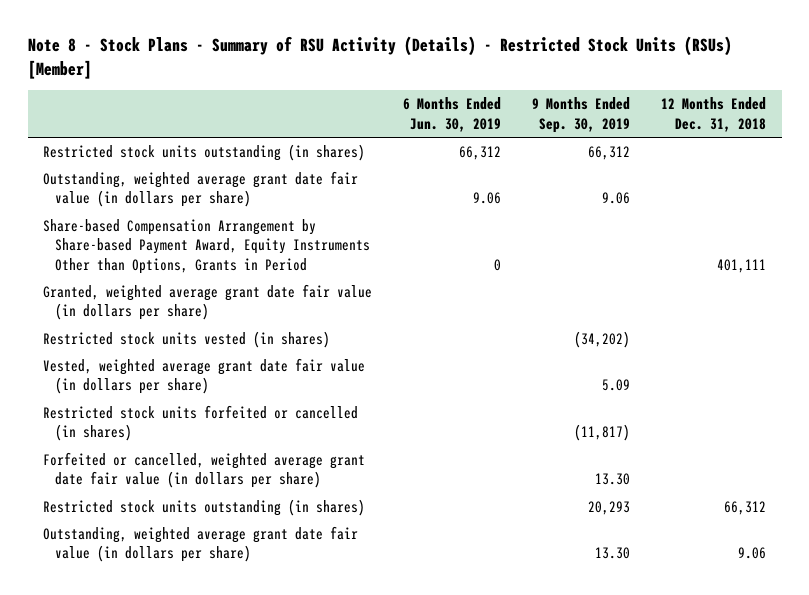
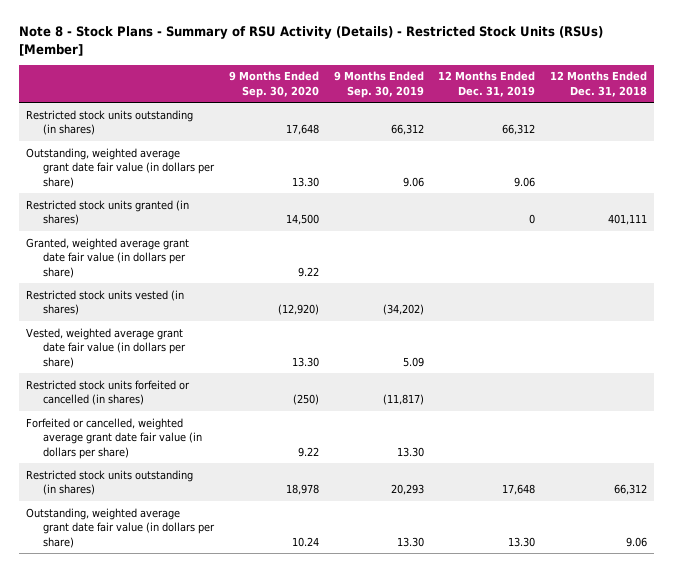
- | 6 Months Ended Jun. 30, 2019 | 9 Months Ended Sep. 30, 2019 | 12 Months Ended Dec. 31, 2018
+ | 9 Months Ended Sep. 30, 2020 | 9 Months Ended Sep. 30, 2019 | 12 Months Ended Dec. 31, 2019 | 12 Months Ended Dec. 31, 2018
- Share-based Compensation Arrangement by Share-based Payment Award, Equity Instruments Other than Options, Grants in Period | 0 | | 401,111
+ Restricted stock units granted (in shares) | 14,500 | | 0 | 401,111

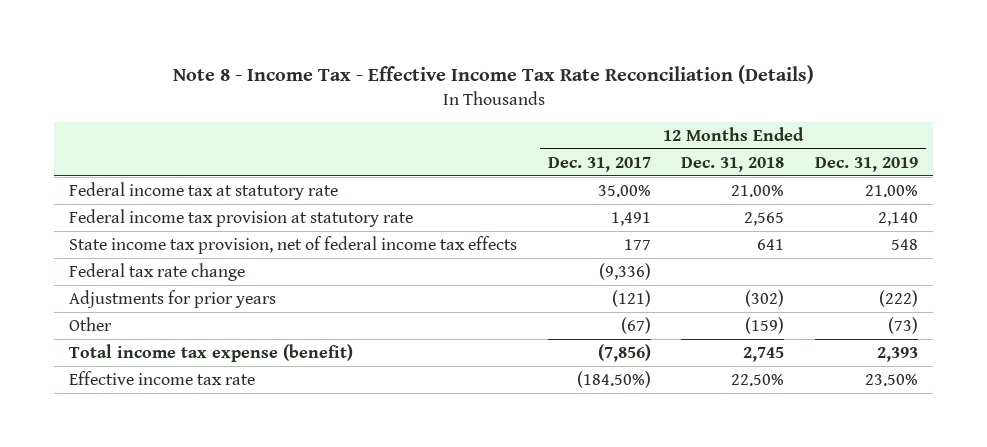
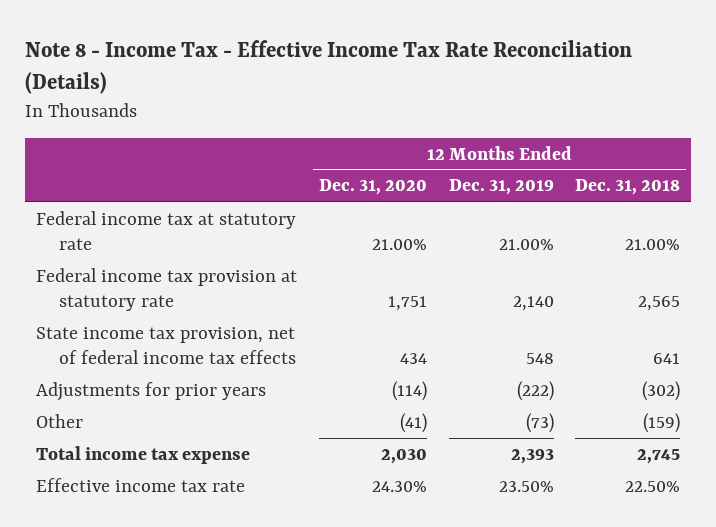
- | 12 Months Ended Dec. 31, 2017 | 12 Months Ended Dec. 31, 2018 | 12 Months Ended Dec. 31, 2019
+ | 12 Months Ended Dec. 31, 2020 | 12 Months Ended Dec. 31, 2019 | 12 Months Ended Dec. 31, 2018
- Federal tax rate change | (9,336) | |
- Total income tax expense (benefit) | (7,856) | 2,745 | 2,393
+ Total income tax expense | 2,030 | 2,393 | 2,745

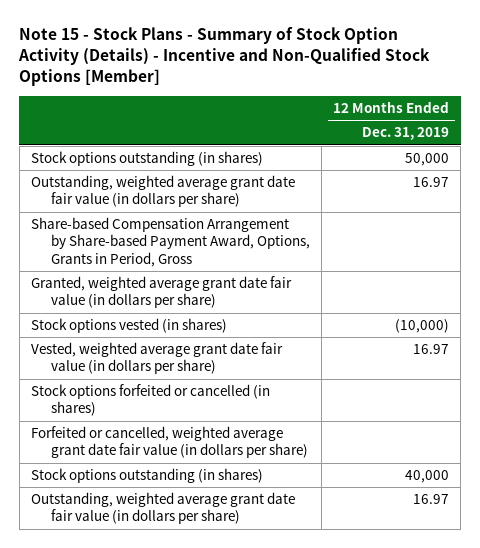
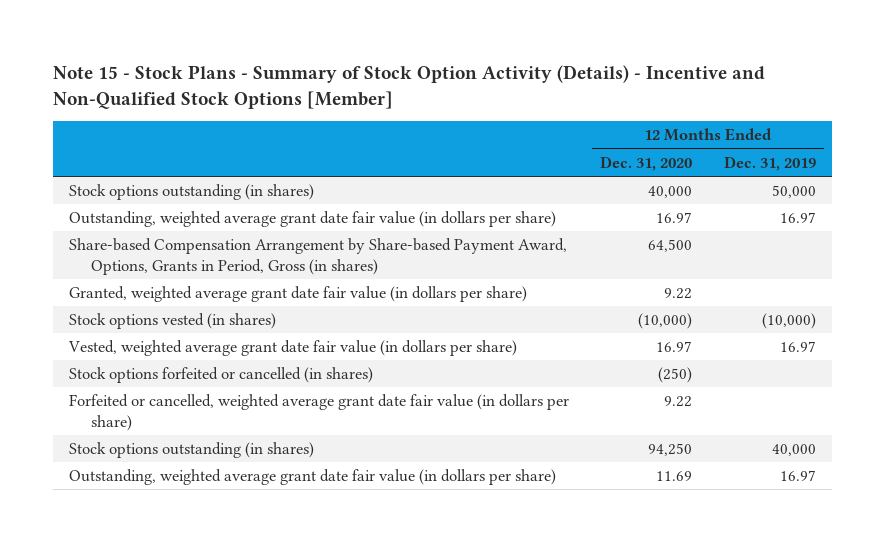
- | 12 Months Ended Dec. 31, 2019
+ | 12 Months Ended Dec. 31, 2020 | 12 Months Ended Dec. 31, 2019
- Share-based Compensation Arrangement by Share-based Payment Award, Options, Grants in Period, Gross
+ Share-based Compensation Arrangement by Share-based Payment Award, Options, Grants in Period, Gross (in shares) | 64,500 |

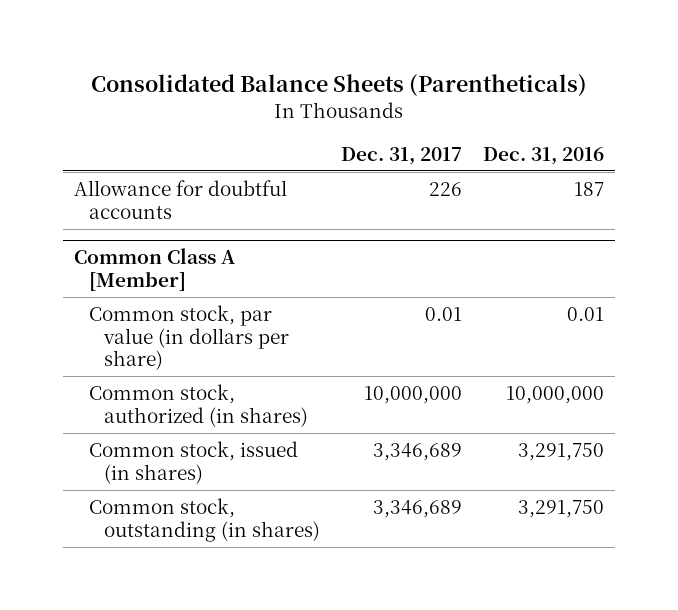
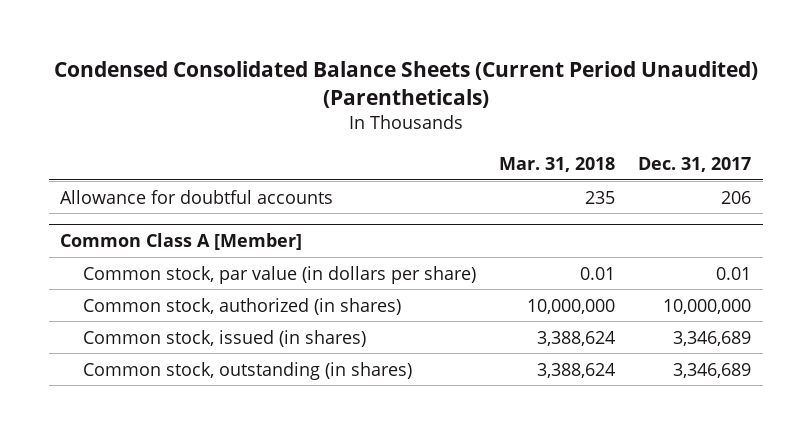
- Consolidated Balance Sheets (Parentheticals)
+ Condensed Consolidated Balance Sheets (Current Period Unaudited) (Parentheticals)
- | Dec. 31, 2017 | Dec. 31, 2016
+ | Mar. 31, 2018 | Dec. 31, 2017
- Allowance for doubtful accounts | 226 | 187
+ Allowance for doubtful accounts | 235 | 206

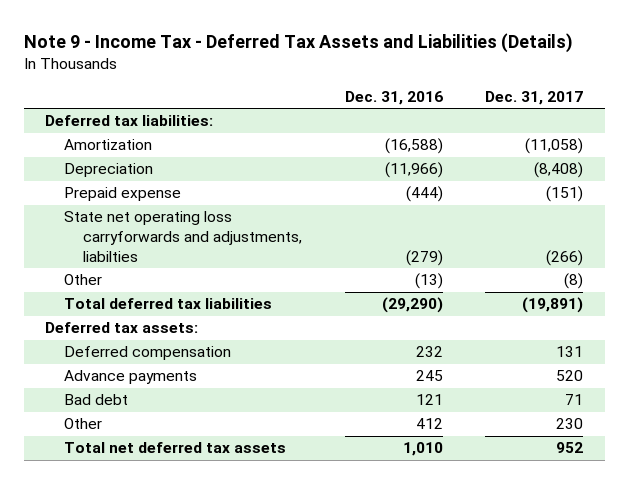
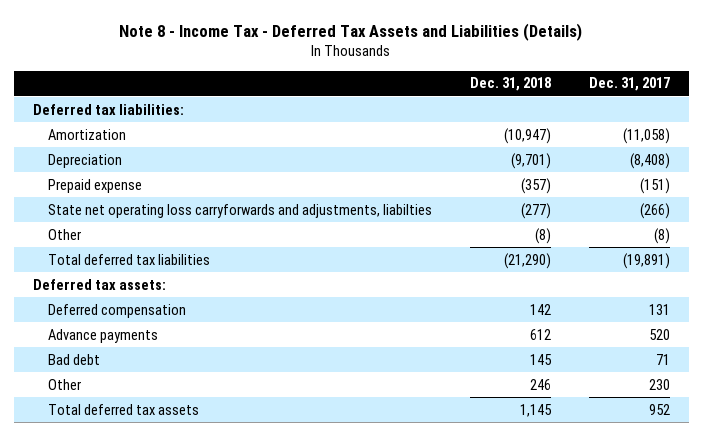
- Note 9 - Income Tax - Deferred Tax Assets and Liabilities (Details)
+ Note 8 - Income Tax - Deferred Tax Assets and Liabilities (Details)
- | Dec. 31, 2016 | Dec. 31, 2017
+ | Dec. 31, 2018 | Dec. 31, 2017
- Total net deferred tax assets | 1,010 | 952
+ Total deferred tax assets | 1,145 | 952

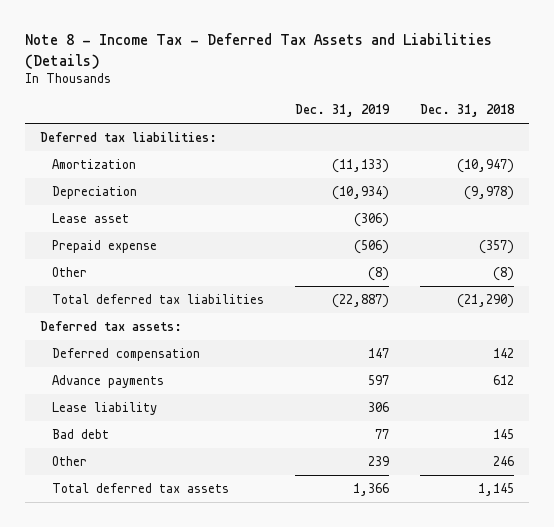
- | Dec. 31, 2018 | Dec. 31, 2017
+ | Dec. 31, 2019 | Dec. 31, 2018
- Depreciation | (9,701) | (8,408)
+ Depreciation | (10,934) | (9,978)
+ Lease asset | (306) |
- State net operating loss carryforwards and adjustments, liabilties | (277) | (266)
+ Lease liability | 306 |

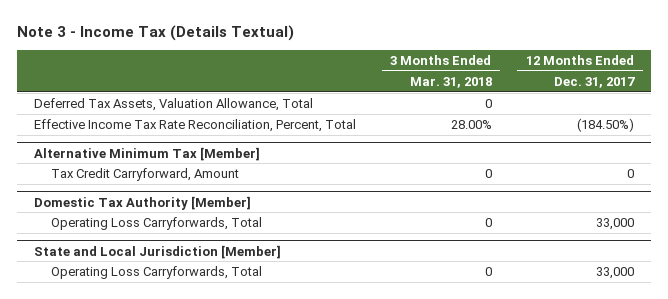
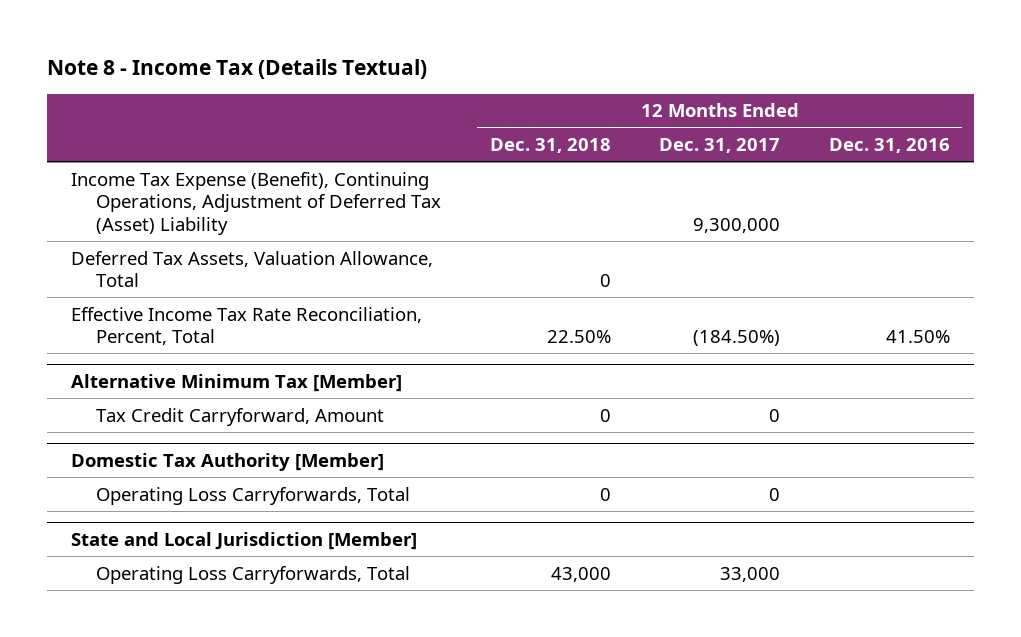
- Note 3 - Income Tax (Details Textual)
+ Note 8 - Income Tax (Details Textual)
- | 3 Months Ended Mar. 31, 2018 | 12 Months Ended Dec. 31, 2017
+ | 12 Months Ended Dec. 31, 2018 | 12 Months Ended Dec. 31, 2017 | 12 Months Ended Dec. 31, 2016
+ Income Tax Expense (Benefit), Continuing Operations, Adjustment of Deferred Tax (Asset) Liability | | 9,300,000 |
@ Domestic Tax Authority [Member]
- Operating Loss Carryforwards, Total | 0 | 33,000
+ Operating Loss Carryforwards, Total | 0 | 0 |

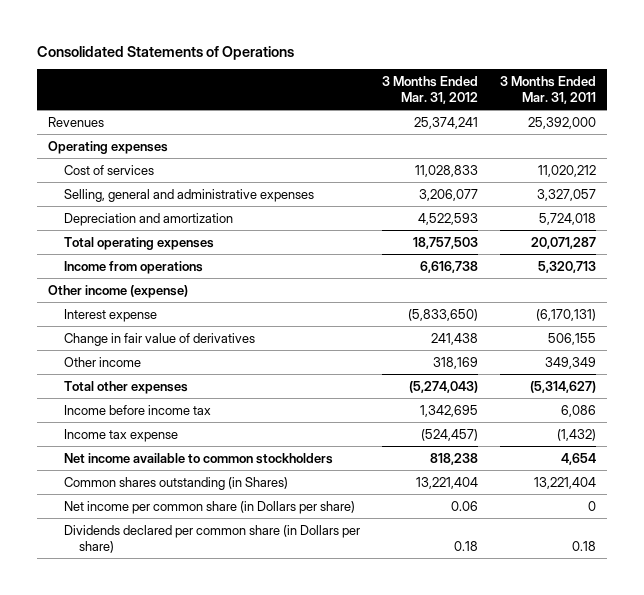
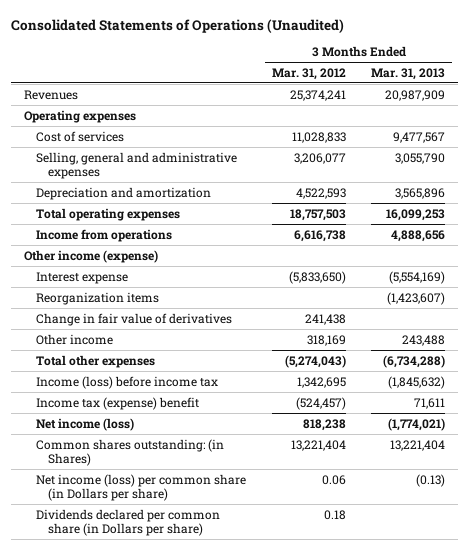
- Consolidated Statements of Operations
+ Consolidated Statements of Operations (Unaudited)
- | 3 Months Ended Mar. 31, 2012 | 3 Months Ended Mar. 31, 2011
+ | 3 Months Ended Mar. 31, 2012 | 3 Months Ended Mar. 31, 2013
+ Reorganization items | | (1,423,607)
- Income before income tax | 1,342,695 | 6,086
- Income tax expense | (524,457) | (1,432)
- Net income available to common stockholders | 818,238 | 4,654
- Common shares outstanding (in Shares) | 13,221,404 | 13,221,404
- Net income per common share (in Dollars per share) | 0.06 | 0
+ Income (loss) before income tax | 1,342,695 | (1,845,632)
+ Income tax (expense) benefit | (524,457) | 71,611
+ Net income (loss) | 818,238 | (1,774,021)
+ Common shares outstanding: (in Shares) | 13,221,404 | 13,221,404
+ Net income (loss) per common share (in Dollars per share) | 0.06 | (0.13)

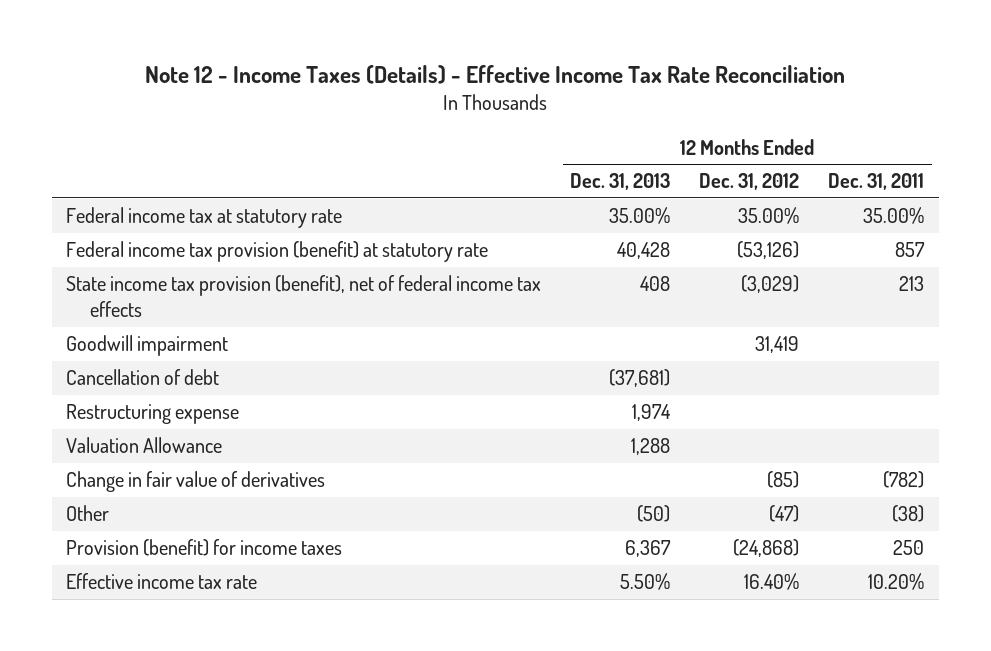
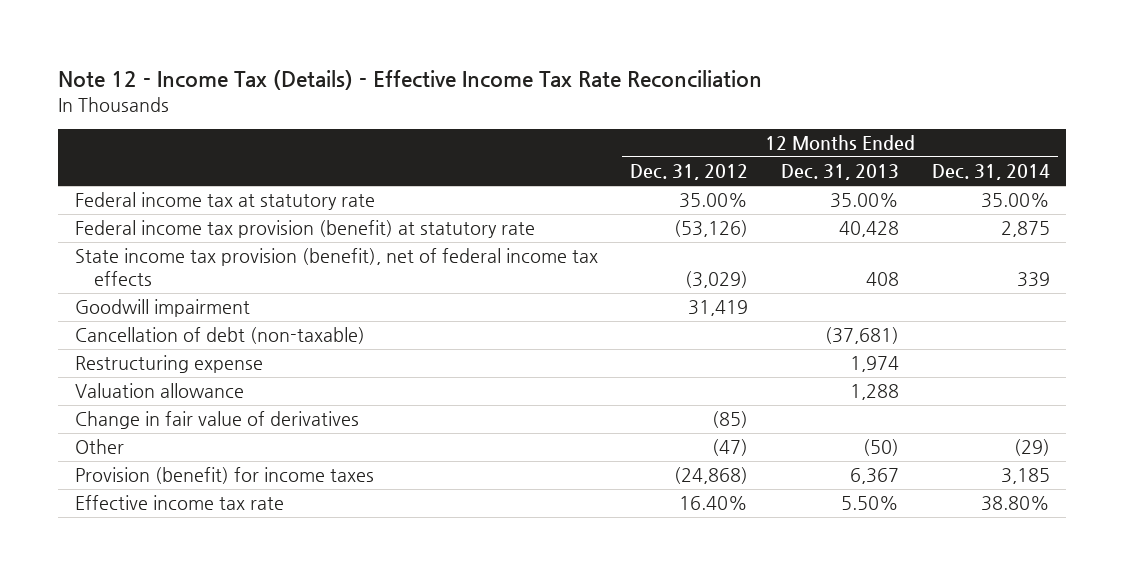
- Note 12 - Income Taxes (Details) - Effective Income Tax Rate Reconciliation
+ Note 12 - Income Tax (Details) - Effective Income Tax Rate Reconciliation
- | 12 Months Ended Dec. 31, 2013 | 12 Months Ended Dec. 31, 2012 | 12 Months Ended Dec. 31, 2011
+ | 12 Months Ended Dec. 31, 2012 | 12 Months Ended Dec. 31, 2013 | 12 Months Ended Dec. 31, 2014
- Cancellation of debt | (37,681) | |
+ Cancellation of debt (non-taxable) | | (37,681) |
- Valuation Allowance | 1,288 | |
+ Valuation allowance | | 1,288 |

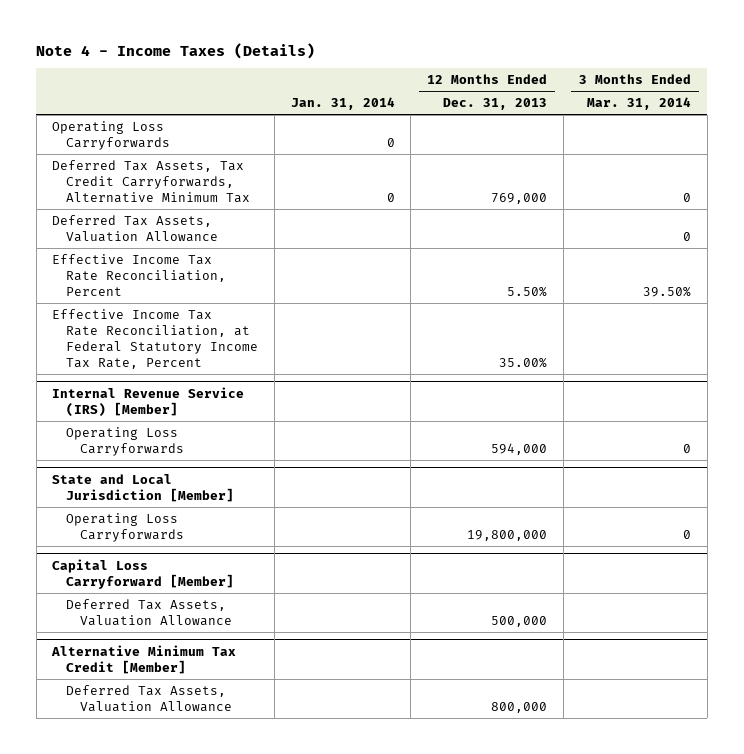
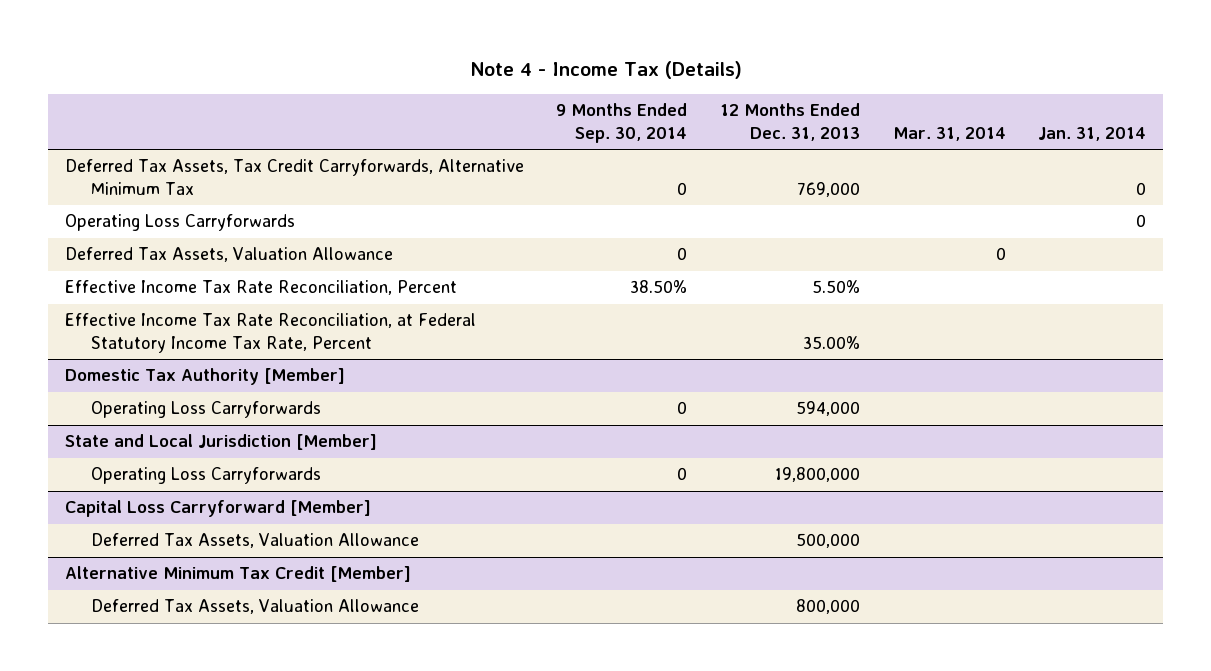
- Note 4 - Income Taxes (Details)
+ Note 4 - Income Tax (Details)
- | Jan. 31, 2014 | 12 Months Ended Dec. 31, 2013 | 3 Months Ended Mar. 31, 2014
+ | 9 Months Ended Sep. 30, 2014 | 12 Months Ended Dec. 31, 2013 | Mar. 31, 2014 | Jan. 31, 2014
moved down: Operating Loss Carryforwards | | | | 0
- Internal Revenue Service (IRS) [Member]
+ Domestic Tax Authority [Member]

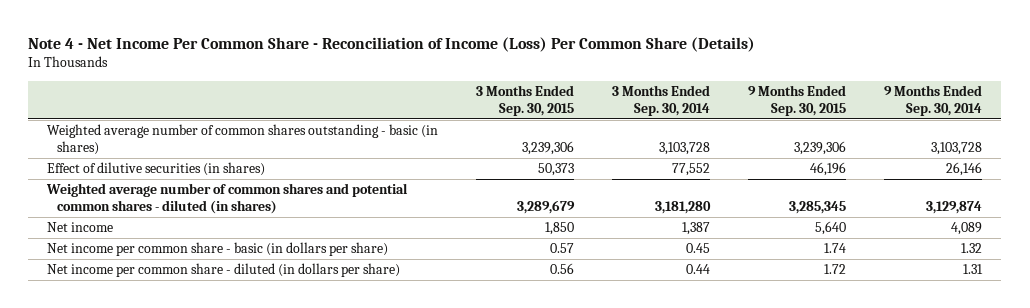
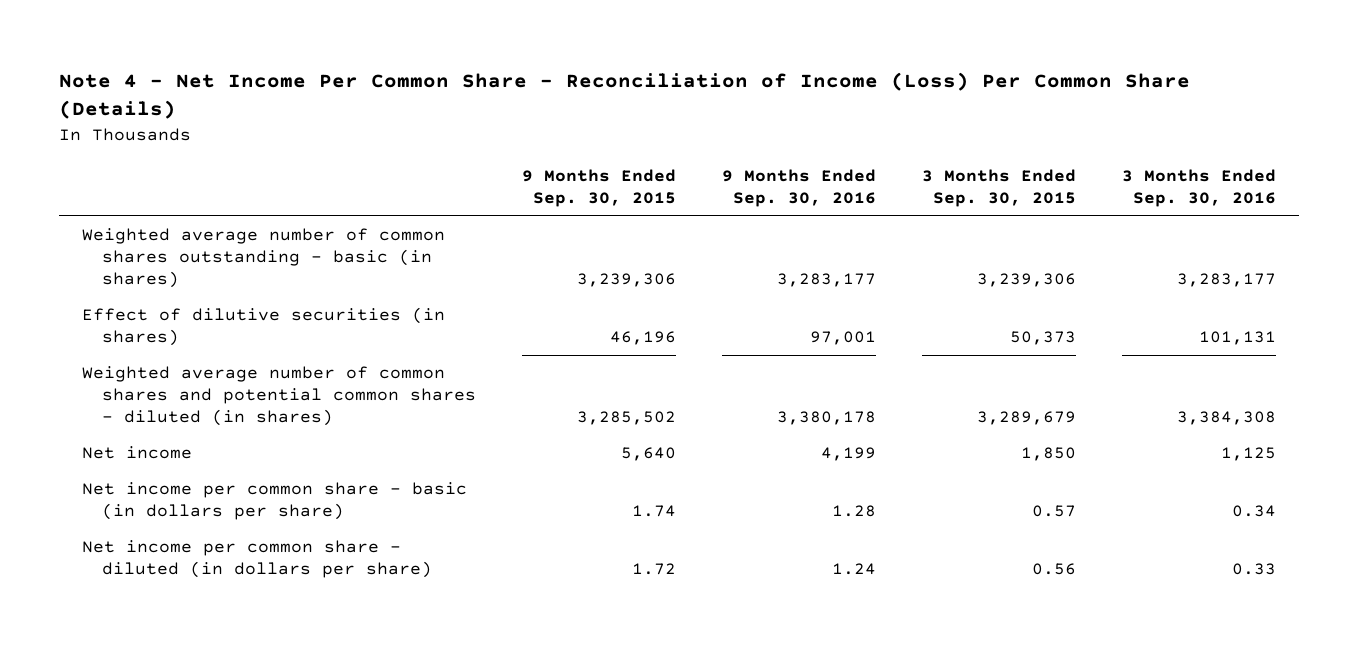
- | 3 Months Ended Sep. 30, 2015 | 3 Months Ended Sep. 30, 2014 | 9 Months Ended Sep. 30, 2015 | 9 Months Ended Sep. 30, 2014
+ | 9 Months Ended Sep. 30, 2015 | 9 Months Ended Sep. 30, 2016 | 3 Months Ended Sep. 30, 2015 | 3 Months Ended Sep. 30, 2016
- Weighted average number of common shares and potential common shares - diluted (in shares) | 3,289,679 | 3,181,280 | 3,285,345 | 3,129,874
+ Weighted average number of common shares and potential common shares - diluted (in shares) | 3,285,502 | 3,380,178 | 3,289,679 | 3,384,308

